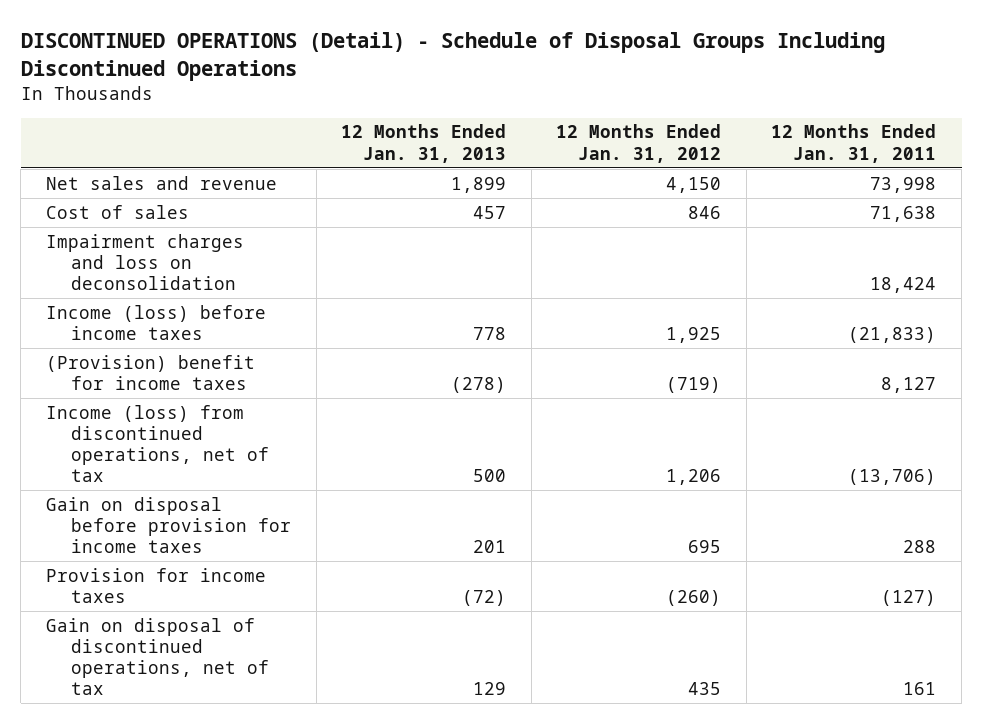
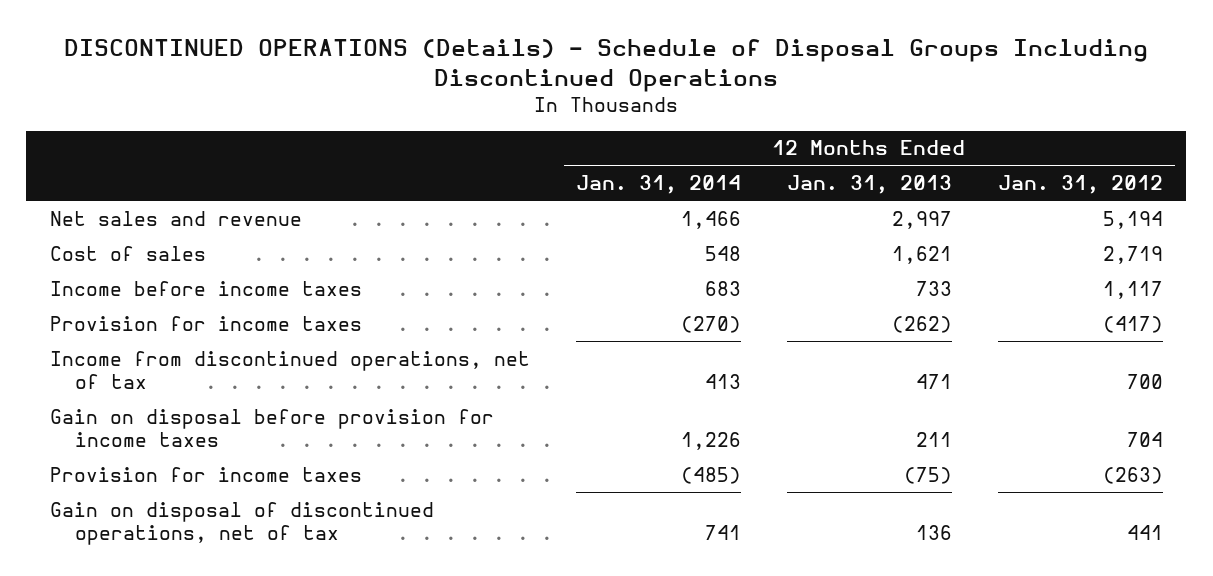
- DISCONTINUED OPERATIONS (Detail) - Schedule of Disposal Groups Including Discontinued Operations
+ DISCONTINUED OPERATIONS (Details) - Schedule of Disposal Groups Including Discontinued Operations
- | 12 Months Ended Jan. 31, 2013 | 12 Months Ended Jan. 31, 2012 | 12 Months Ended Jan. 31, 2011
+ | 12 Months Ended Jan. 31, 2014 | 12 Months Ended Jan. 31, 2013 | 12 Months Ended Jan. 31, 2012
- Net sales and revenue | 1,899 | 4,150 | 73,998
- Cost of sales | 457 | 846 | 71,638
- Impairment charges and loss on deconsolidation | | | 18,424
- Income (loss) before income taxes | 778 | 1,925 | (21,833)
- (Provision) benefit for income taxes | (278) | (719) | 8,127
- Income (loss) from discontinued operations, net of tax | 500 | 1,206 | (13,706)
- Gain on disposal before provision for income taxes | 201 | 695 | 288
- Provision for income taxes | (72) | (260) | (127)
- Gain on disposal of discontinued operations, net of tax | 129 | 435 | 161
+ Net sales and revenue | 1,466 | 2,997 | 5,194
+ Cost of sales | 548 | 1,621 | 2,719
+ Income before income taxes | 683 | 733 | 1,117
+ Provision for income taxes | (270) | (262) | (417)
+ Income from discontinued operations, net of tax | 413 | 471 | 700
+ Gain on disposal before provision for income taxes | 1,226 | 211 | 704
+ Provision for income taxes | (485) | (75) | (263)
+ Gain on disposal of discontinued operations, net of tax | 741 | 136 | 441

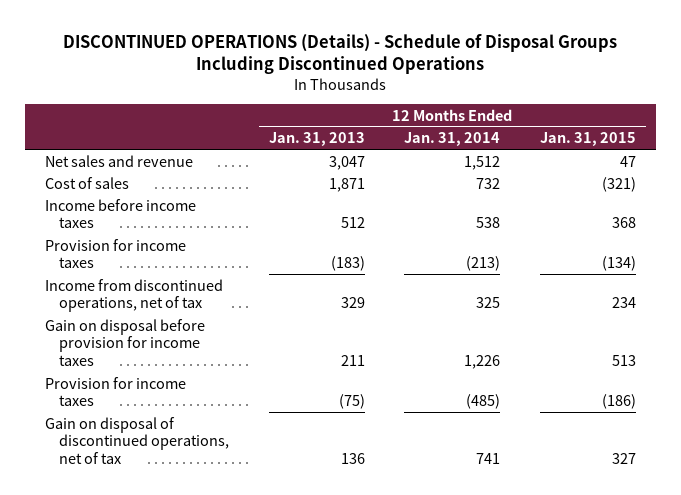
- | 12 Months Ended Jan. 31, 2014 | 12 Months Ended Jan. 31, 2013 | 12 Months Ended Jan. 31, 2012
+ | 12 Months Ended Jan. 31, 2013 | 12 Months Ended Jan. 31, 2014 | 12 Months Ended Jan. 31, 2015
- Net sales and revenue | 1,466 | 2,997 | 5,194
- Cost of sales | 548 | 1,621 | 2,719
- Income before income taxes | 683 | 733 | 1,117
- Provision for income taxes | (270) | (262) | (417)
- Income from discontinued operations, net of tax | 413 | 471 | 700
+ Net sales and revenue | 3,047 | 1,512 | 47
+ Cost of sales | 1,871 | 732 | (321)
+ Income before income taxes | 512 | 538 | 368
+ Provision for income taxes | (183) | (213) | (134)
+ Income from discontinued operations, net of tax | 329 | 325 | 234

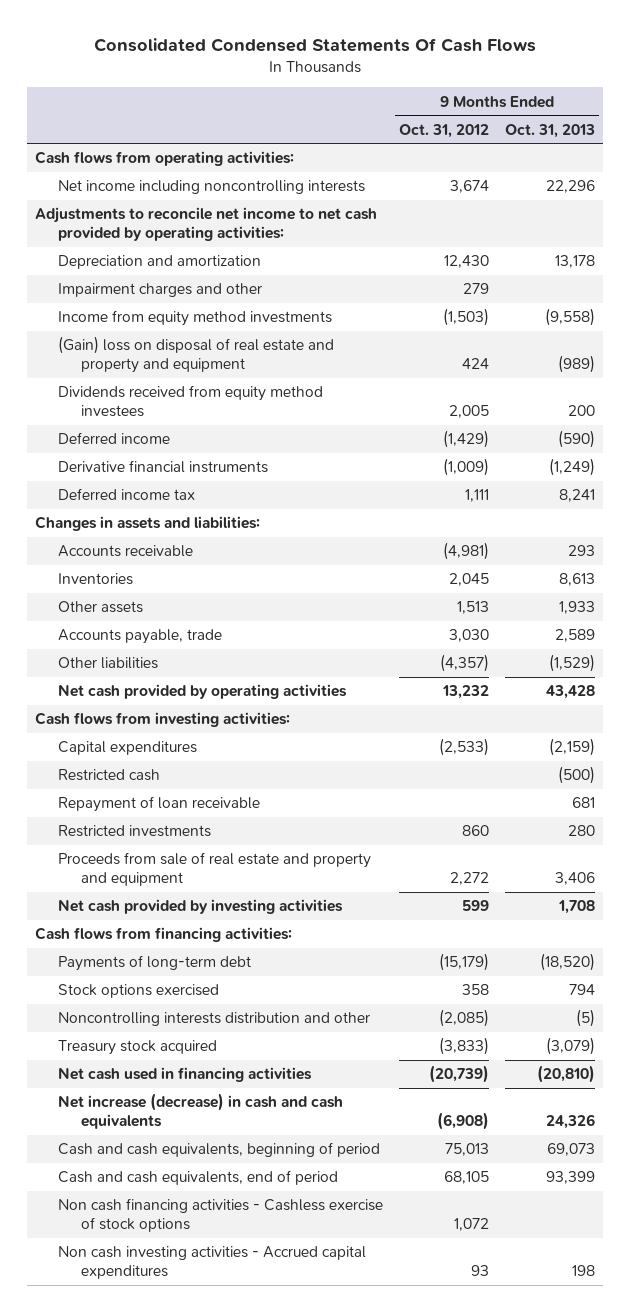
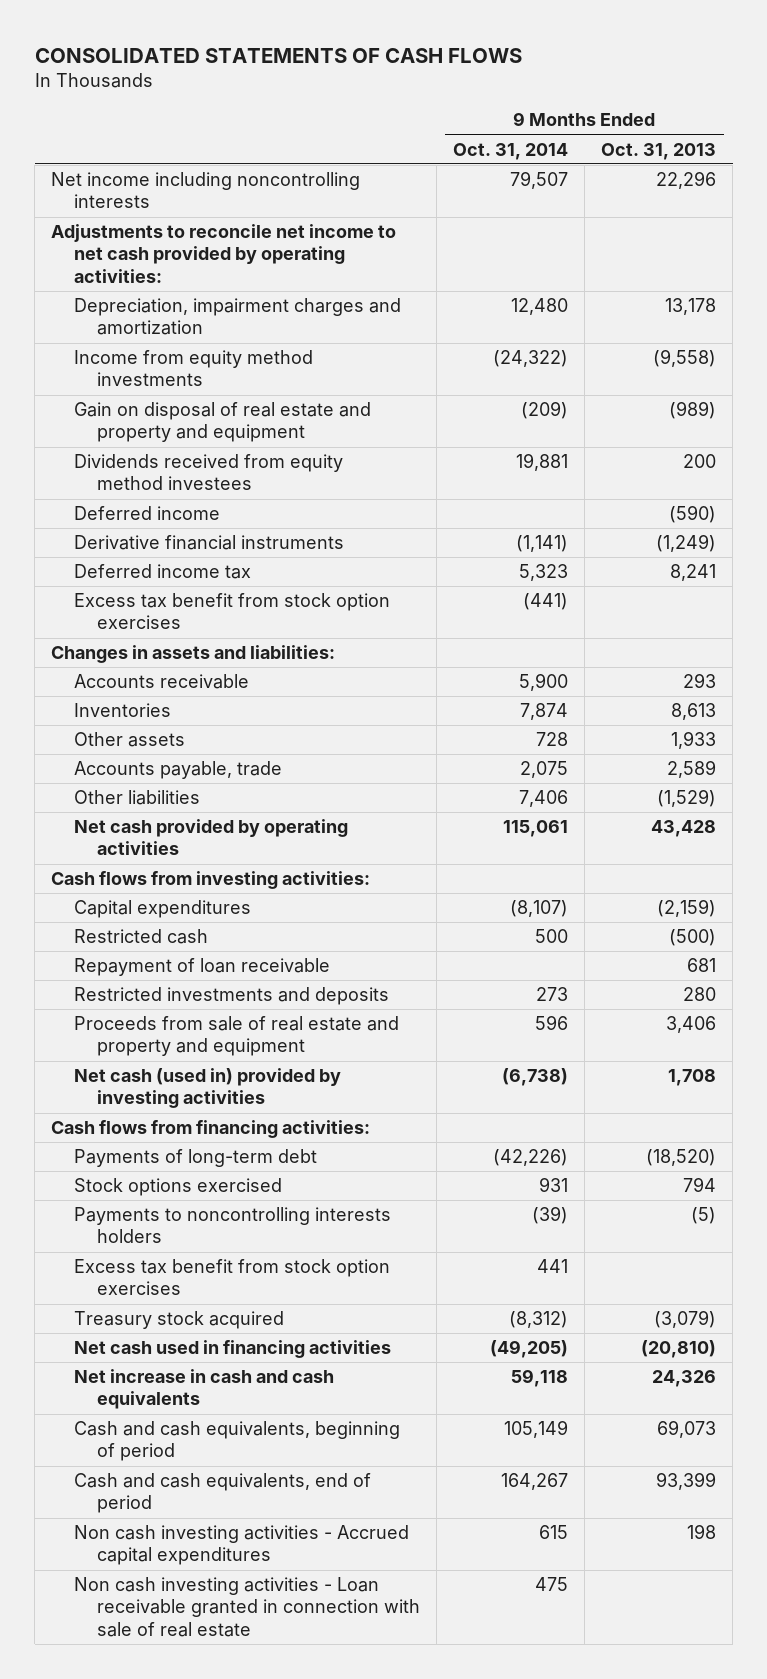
- Consolidated Condensed Statements Of Cash Flows
+ CONSOLIDATED STATEMENTS OF CASH FLOWS
- | 9 Months Ended Oct. 31, 2012 | 9 Months Ended Oct. 31, 2013
+ | 9 Months Ended Oct. 31, 2014 | 9 Months Ended Oct. 31, 2013
- Cash flows from operating activities:
- Depreciation and amortization | 12,430 | 13,178
- Impairment charges and other | 279 |
+ Depreciation, impairment charges and amortization | 12,480 | 13,178
- (Gain) loss on disposal of real estate and property and equipment | 424 | (989)
+ Gain on disposal of real estate and property and equipment | (209) | (989)
+ Excess tax benefit from stock option exercises | (441) |
- Restricted investments | 860 | 280
+ Restricted investments and deposits | 273 | 280
- Net cash provided by investing activities | 599 | 1,708
+ Net cash (used in) provided by investing activities | (6,738) | 1,708
- Noncontrolling interests distribution and other | (2,085) | (5)
+ Payments to noncontrolling interests holders | (39) | (5)
+ Excess tax benefit from stock option exercises | 441 |
- Net increase (decrease) in cash and cash equivalents | (6,908) | 24,326
+ Net increase in cash and cash equivalents | 59,118 | 24,326
- Non cash financing activities - Cashless exercise of stock options | 1,072 |
+ Non cash investing activities - Loan receivable granted in connection with sale of real estate | 475 |

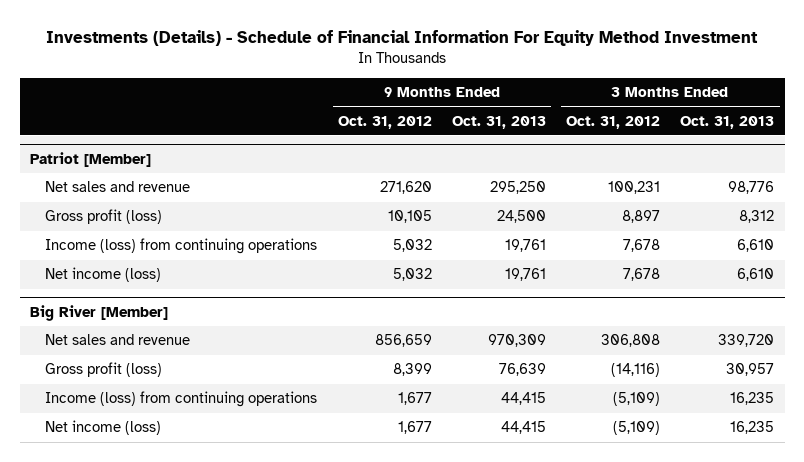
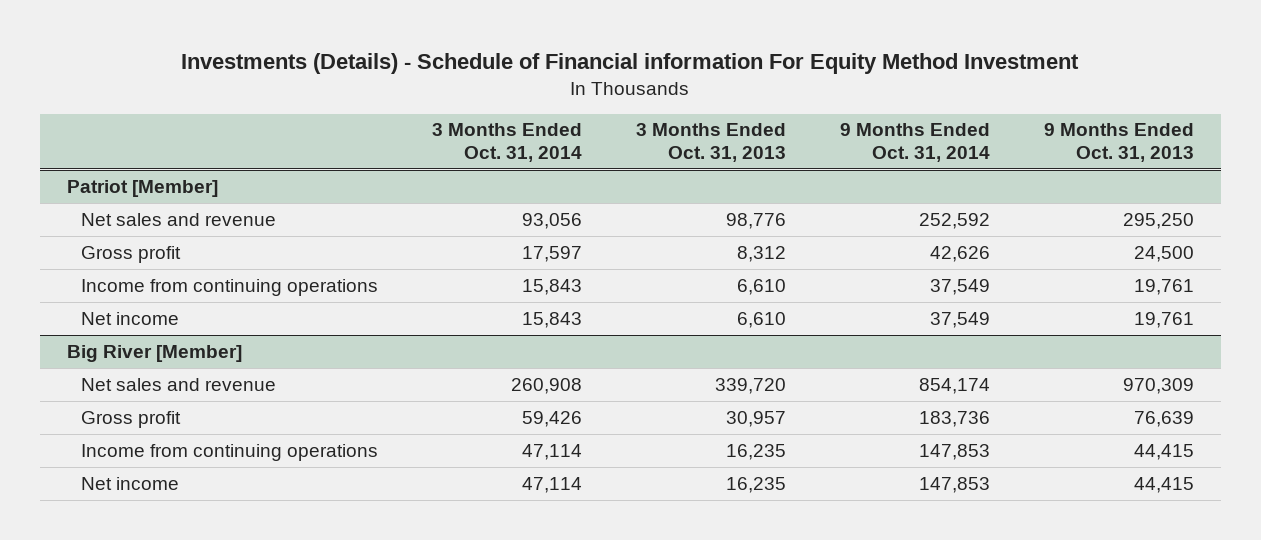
- Investments (Details) - Schedule of Financial Information For Equity Method Investment
+ Investments (Details) - Schedule of Financial information For Equity Method Investment
- | 9 Months Ended Oct. 31, 2012 | 9 Months Ended Oct. 31, 2013 | 3 Months Ended Oct. 31, 2012 | 3 Months Ended Oct. 31, 2013
+ | 3 Months Ended Oct. 31, 2014 | 3 Months Ended Oct. 31, 2013 | 9 Months Ended Oct. 31, 2014 | 9 Months Ended Oct. 31, 2013
@ Patriot [Member]
- Gross profit (loss) | 10,105 | 24,500 | 8,897 | 8,312
- Income (loss) from continuing operations | 5,032 | 19,761 | 7,678 | 6,610
- Net income (loss) | 5,032 | 19,761 | 7,678 | 6,610
+ Gross profit | 17,597 | 8,312 | 42,626 | 24,500
+ Income from continuing operations | 15,843 | 6,610 | 37,549 | 19,761
+ Net income | 15,843 | 6,610 | 37,549 | 19,761
@ Big River [Member]
- Gross profit (loss) | 8,399 | 76,639 | (14,116) | 30,957
- Income (loss) from continuing operations | 1,677 | 44,415 | (5,109) | 16,235
- Net income (loss) | 1,677 | 44,415 | (5,109) | 16,235
+ Gross profit | 59,426 | 30,957 | 183,736 | 76,639
+ Income from continuing operations | 47,114 | 16,235 | 147,853 | 44,415
+ Net income | 47,114 | 16,235 | 147,853 | 44,415

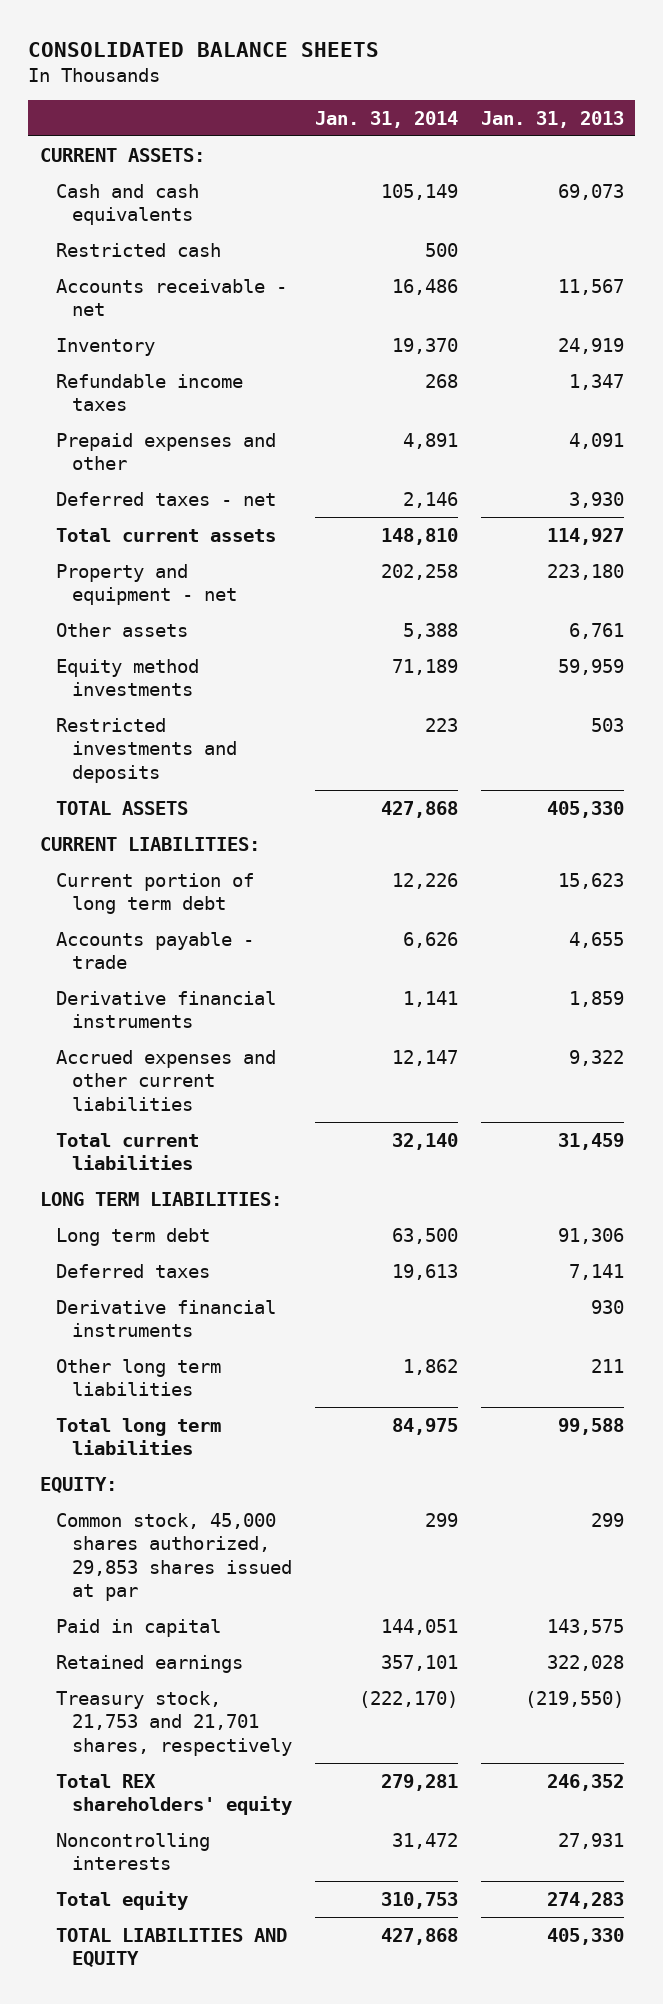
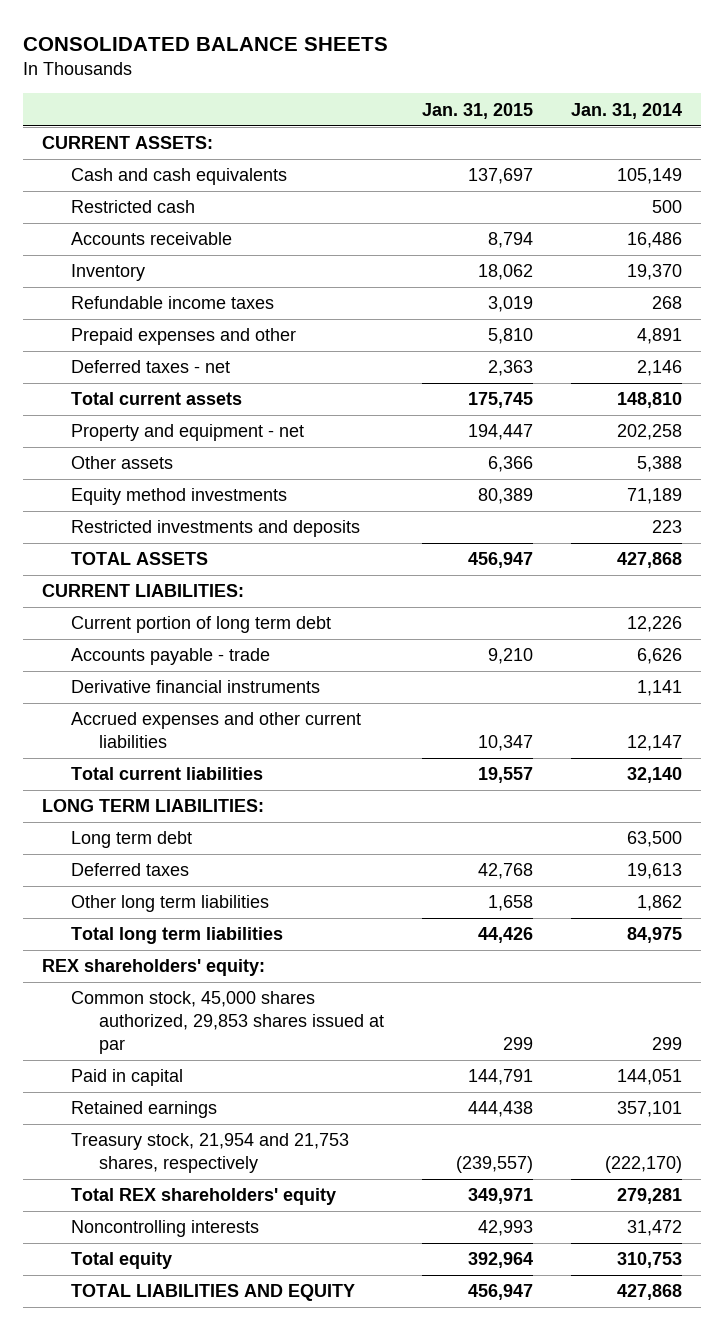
- | Jan. 31, 2014 | Jan. 31, 2013
+ | Jan. 31, 2015 | Jan. 31, 2014
- Accounts receivable - net | 16,486 | 11,567
+ Accounts receivable | 8,794 | 16,486
- Derivative financial instruments | | 930
- EQUITY:
+ REX shareholders' equity:
- Treasury stock, 21,753 and 21,701 shares, respectively | (222,170) | (219,550)
+ Treasury stock, 21,954 and 21,753 shares, respectively | (239,557) | (222,170)

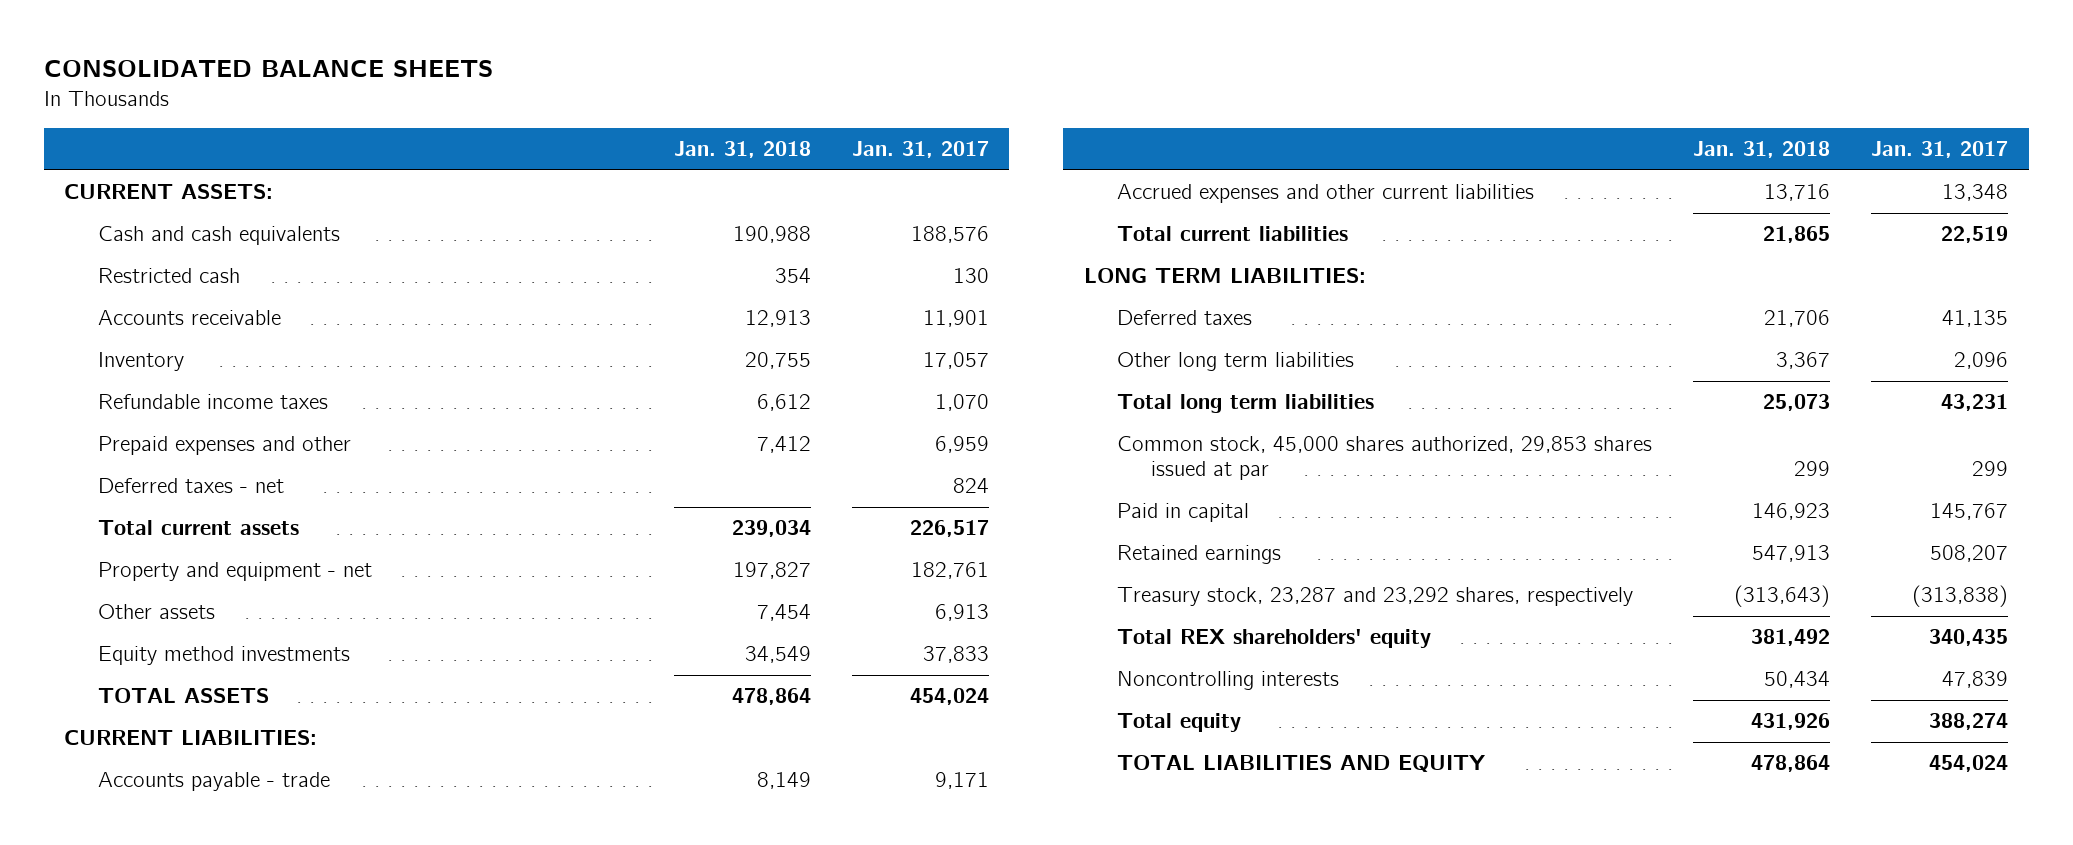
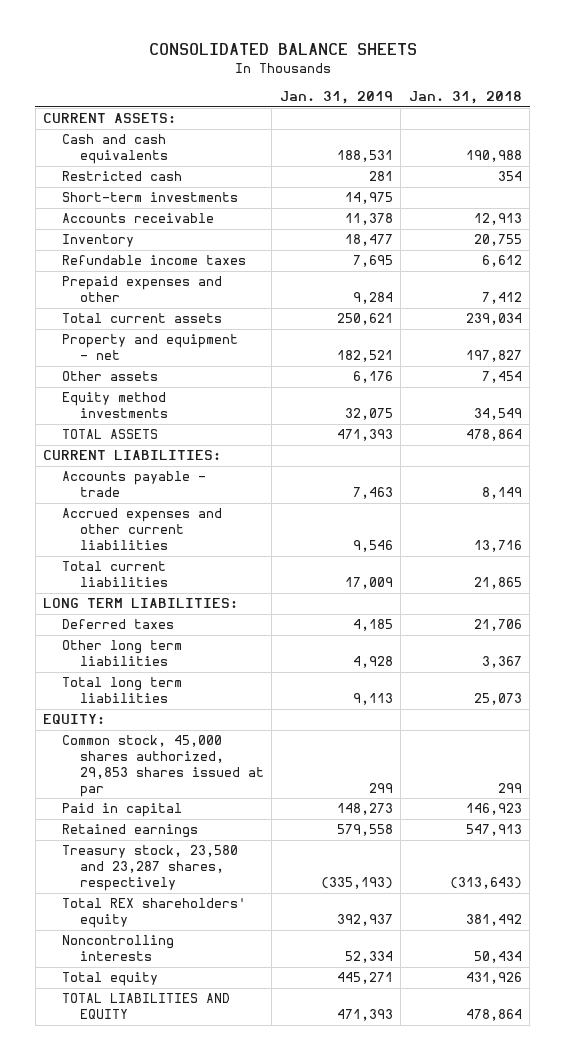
- | Jan. 31, 2018 | Jan. 31, 2017
+ | Jan. 31, 2019 | Jan. 31, 2018
+ Short-term investments | 14,975 |
- Deferred taxes - net | | 824
+ EQUITY:
- Treasury stock, 23,287 and 23,292 shares, respectively | (313,643) | (313,838)
+ Treasury stock, 23,580 and 23,287 shares, respectively | (335,193) | (313,643)

